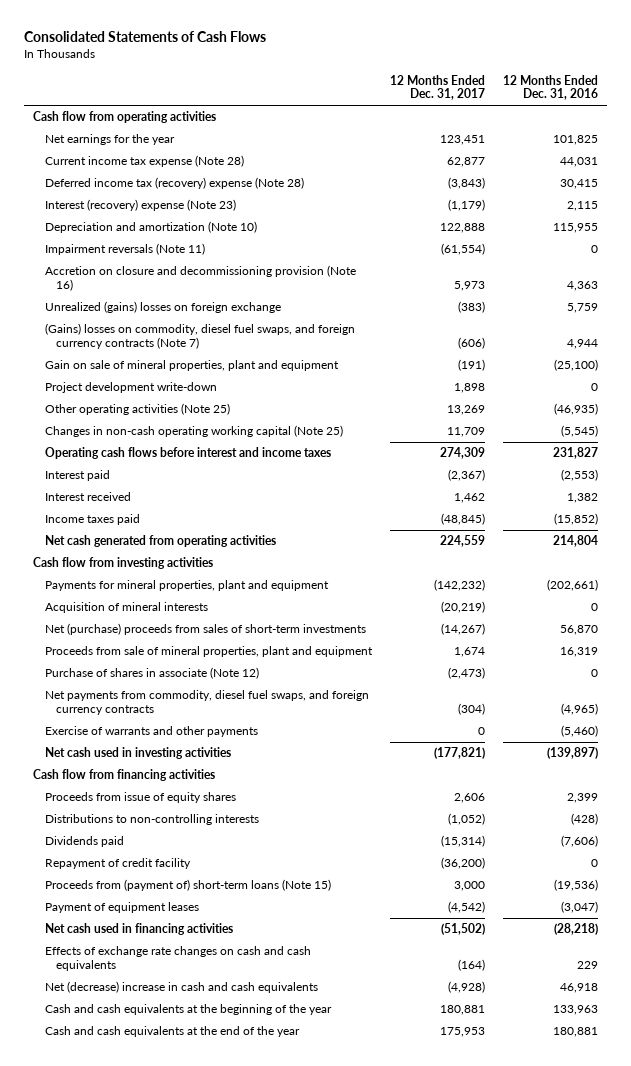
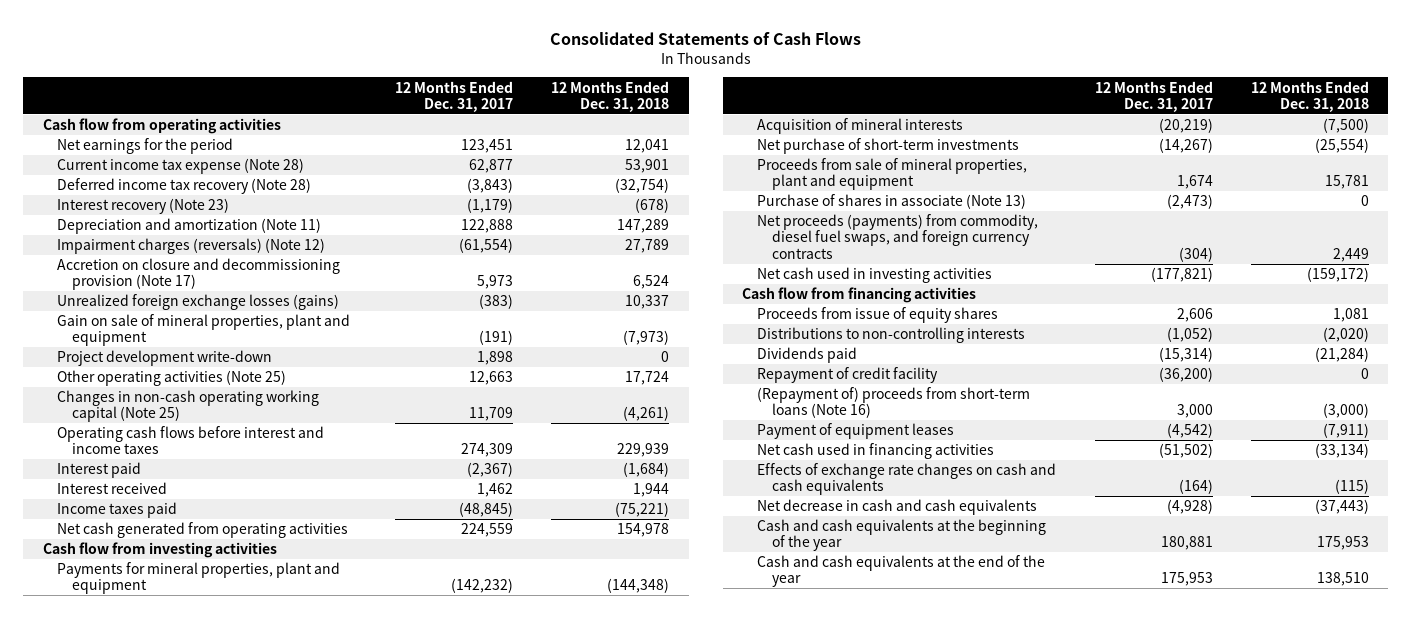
- | 12 Months Ended Dec. 31, 2017 | 12 Months Ended Dec. 31, 2016
+ | 12 Months Ended Dec. 31, 2017 | 12 Months Ended Dec. 31, 2018
- Net earnings for the year | 123,451 | 101,825
+ Net earnings for the period | 123,451 | 12,041
- Deferred income tax (recovery) expense (Note 28) | (3,843) | 30,415
- Interest (recovery) expense (Note 23) | (1,179) | 2,115
- Depreciation and amortization (Note 10) | 122,888 | 115,955
- Impairment reversals (Note 11) | (61,554) | 0
- Accretion on closure and decommissioning provision (Note 16) | 5,973 | 4,363
- Unrealized (gains) losses on foreign exchange | (383) | 5,759
- (Gains) losses on commodity, diesel fuel swaps, and foreign currency contracts (Note 7) | (606) | 4,944
+ Deferred income tax recovery (Note 28) | (3,843) | (32,754)
+ Interest recovery (Note 23) | (1,179) | (678)
+ Depreciation and amortization (Note 11) | 122,888 | 147,289
+ Impairment charges (reversals) (Note 12) | (61,554) | 27,789
+ Accretion on closure and decommissioning provision (Note 17) | 5,973 | 6,524
+ Unrealized foreign exchange losses (gains) | (383) | 10,337
- Other operating activities (Note 25) | 13,269 | (46,935)
+ Other operating activities (Note 25) | 12,663 | 17,724
- Net (purchase) proceeds from sales of short-term investments | (14,267) | 56,870
+ Net purchase of short-term investments | (14,267) | (25,554)
- Purchase of shares in associate (Note 12) | (2,473) | 0
- Net payments from commodity, diesel fuel swaps, and foreign currency contracts | (304) | (4,965)
- Exercise of warrants and other payments | 0 | (5,460)
+ Purchase of shares in associate (Note 13) | (2,473) | 0
+ Net proceeds (payments) from commodity, diesel fuel swaps, and foreign currency contracts | (304) | 2,449
- Proceeds from (payment of) short-term loans (Note 15) | 3,000 | (19,536)
+ (Repayment of) proceeds from short-term loans (Note 16) | 3,000 | (3,000)
- Net (decrease) increase in cash and cash equivalents | (4,928) | 46,918
+ Net decrease in cash and cash equivalents | (4,928) | (37,443)

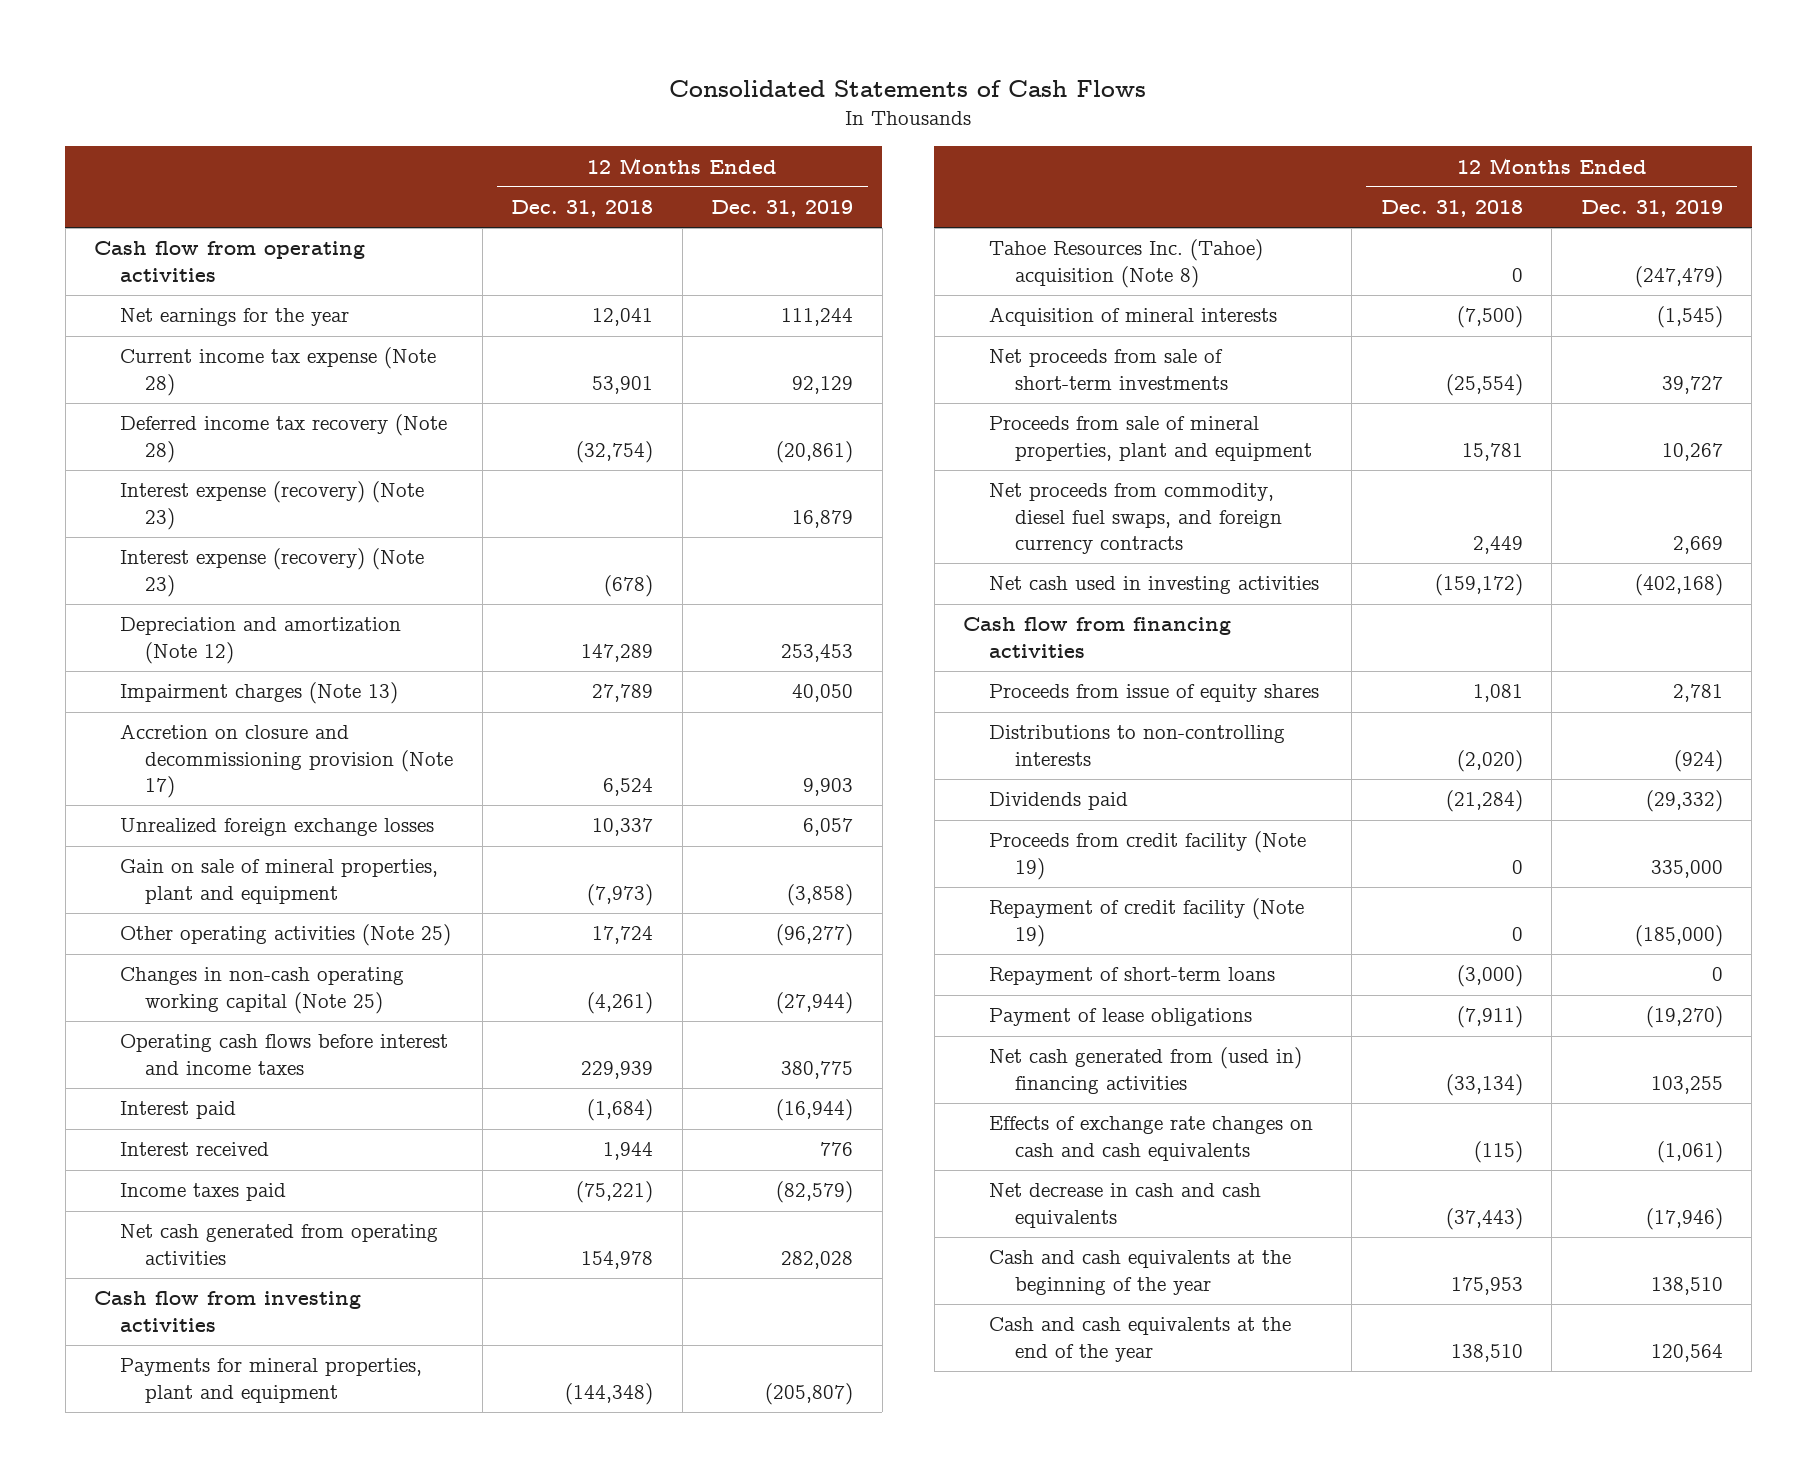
- | 12 Months Ended Dec. 31, 2017 | 12 Months Ended Dec. 31, 2018
+ | 12 Months Ended Dec. 31, 2018 | 12 Months Ended Dec. 31, 2019
- Net earnings for the period | 123,451 | 12,041
+ Net earnings for the year | 12,041 | 111,244
- Interest recovery (Note 23) | (1,179) | (678)
- Depreciation and amortization (Note 11) | 122,888 | 147,289
- Impairment charges (reversals) (Note 12) | (61,554) | 27,789
+ Interest expense (recovery) (Note 23) | | 16,879
+ Interest expense (recovery) (Note 23) | (678) |
+ Depreciation and amortization (Note 12) | 147,289 | 253,453
+ Impairment charges (Note 13) | 27,789 | 40,050
- Unrealized foreign exchange losses (gains) | (383) | 10,337
+ Unrealized foreign exchange losses | 10,337 | 6,057
- Project development write-down | 1,898 | 0
+ Tahoe Resources Inc. (Tahoe) acquisition (Note 8) | 0 | (247,479)
- Net purchase of short-term investments | (14,267) | (25,554)
+ Net proceeds from sale of short-term investments | (25,554) | 39,727
- Purchase of shares in associate (Note 13) | (2,473) | 0
- Net proceeds (payments) from commodity, diesel fuel swaps, and foreign currency contracts | (304) | 2,449
+ Net proceeds from commodity, diesel fuel swaps, and foreign currency contracts | 2,449 | 2,669
- Repayment of credit facility | (36,200) | 0
- (Repayment of) proceeds from short-term loans (Note 16) | 3,000 | (3,000)
- Payment of equipment leases | (4,542) | (7,911)
- Net cash used in financing activities | (51,502) | (33,134)
+ Proceeds from credit facility (Note 19) | 0 | 335,000
+ Repayment of credit facility (Note 19) | 0 | (185,000)
+ Repayment of short-term loans | (3,000) | 0
+ Payment of lease obligations | (7,911) | (19,270)
+ Net cash generated from (used in) financing activities | (33,134) | 103,255

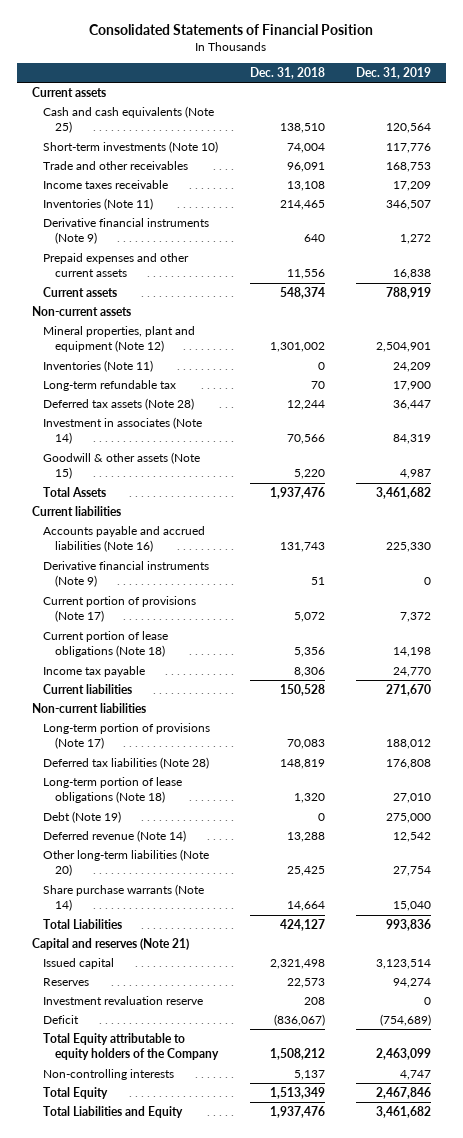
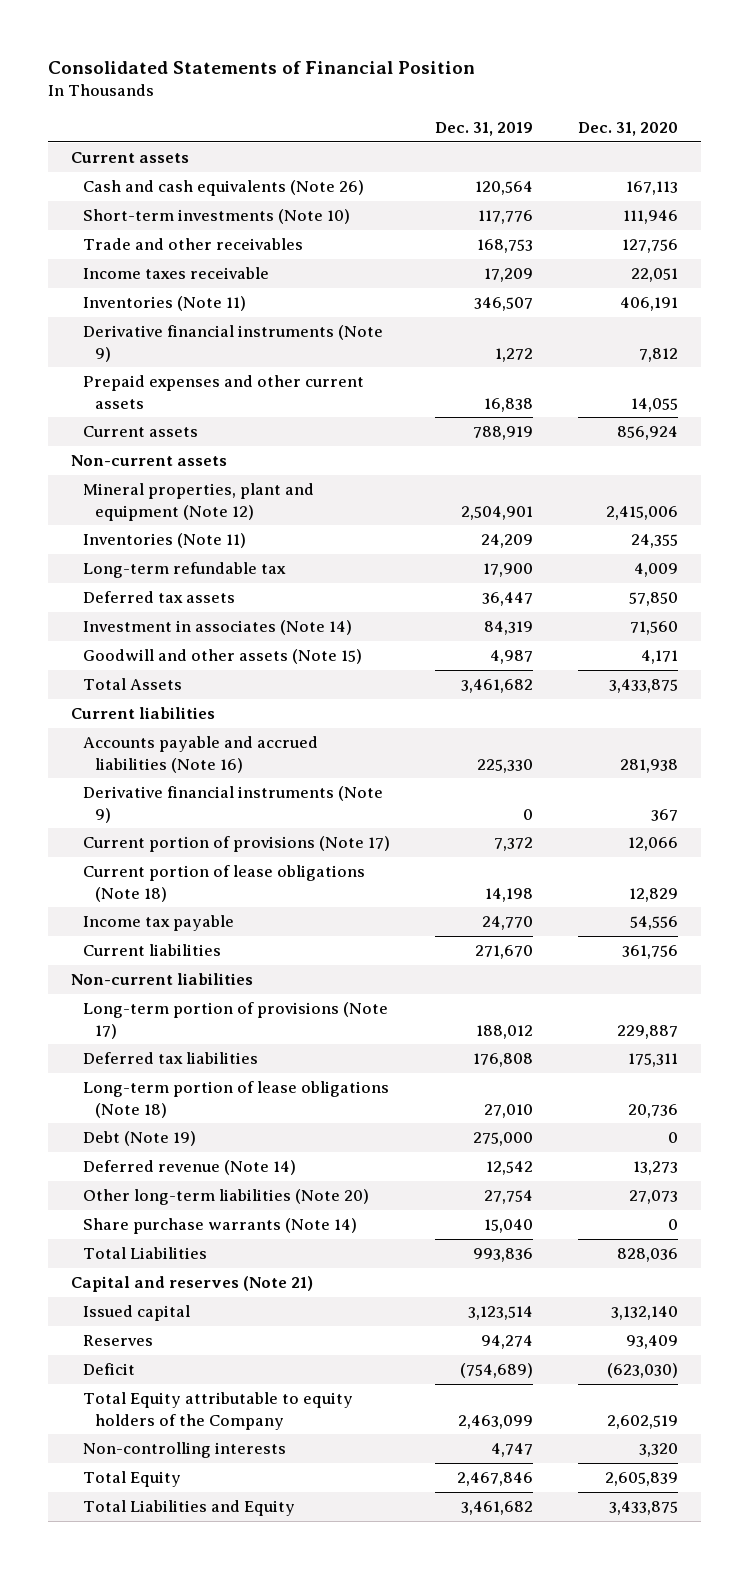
- | Dec. 31, 2018 | Dec. 31, 2019
+ | Dec. 31, 2019 | Dec. 31, 2020
- Cash and cash equivalents (Note 25) | 138,510 | 120,564
+ Cash and cash equivalents (Note 26) | 120,564 | 167,113
- Deferred tax assets (Note 28) | 12,244 | 36,447
+ Deferred tax assets | 36,447 | 57,850
- Goodwill & other assets (Note 15) | 5,220 | 4,987
+ Goodwill and other assets (Note 15) | 4,987 | 4,171
- Deferred tax liabilities (Note 28) | 148,819 | 176,808
+ Deferred tax liabilities | 176,808 | 175,311
- Investment revaluation reserve | 208 | 0

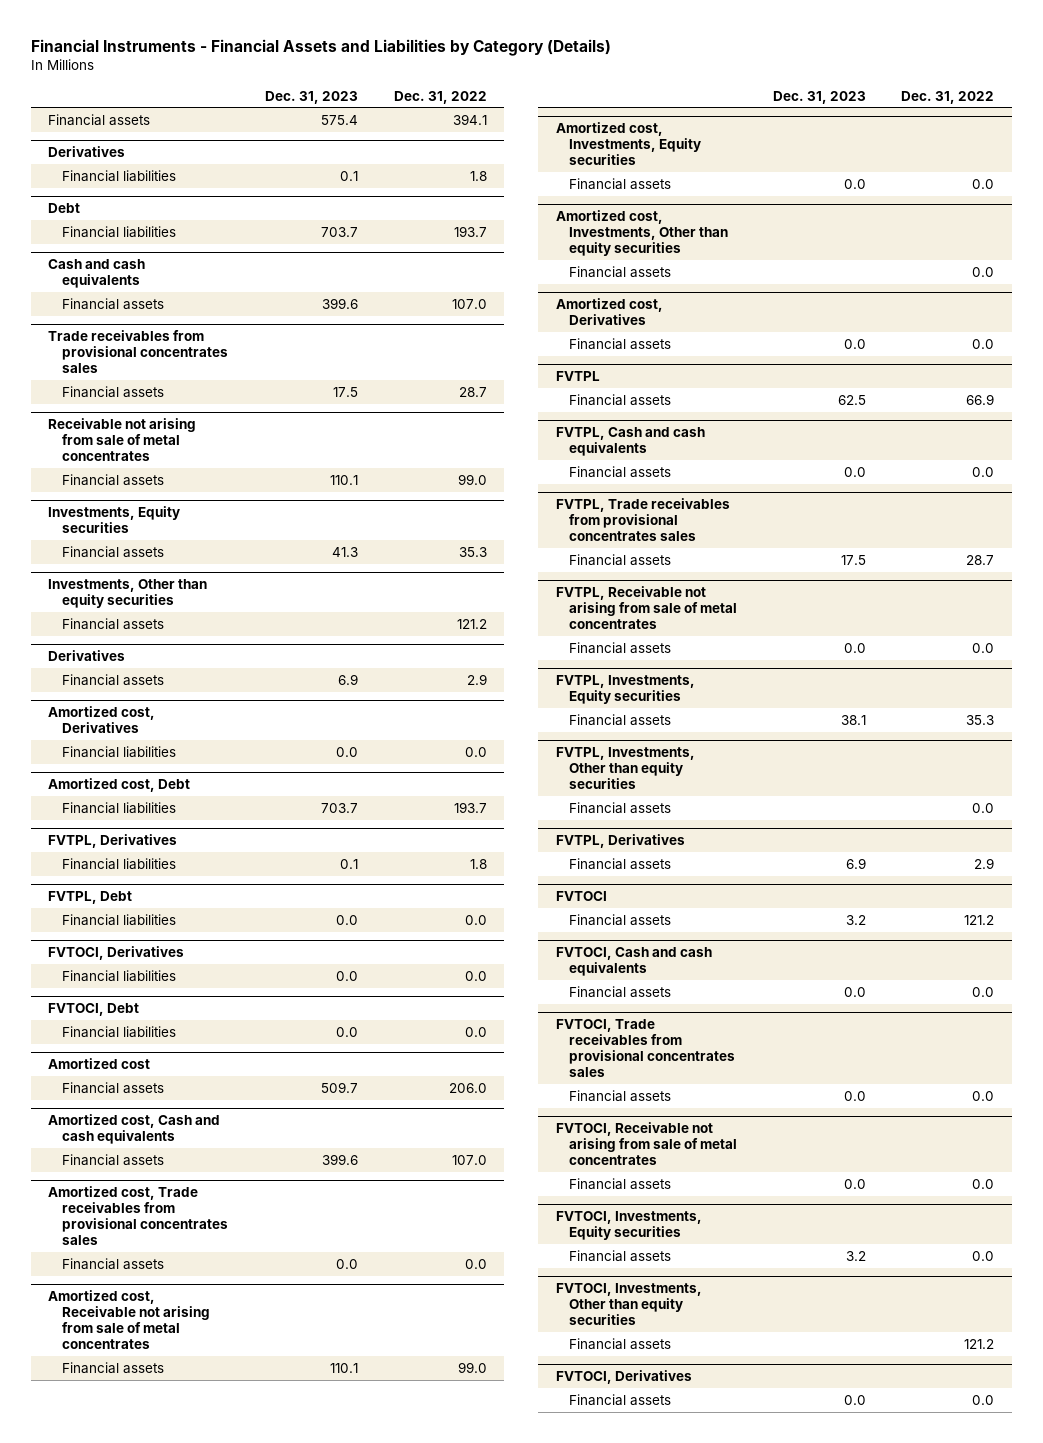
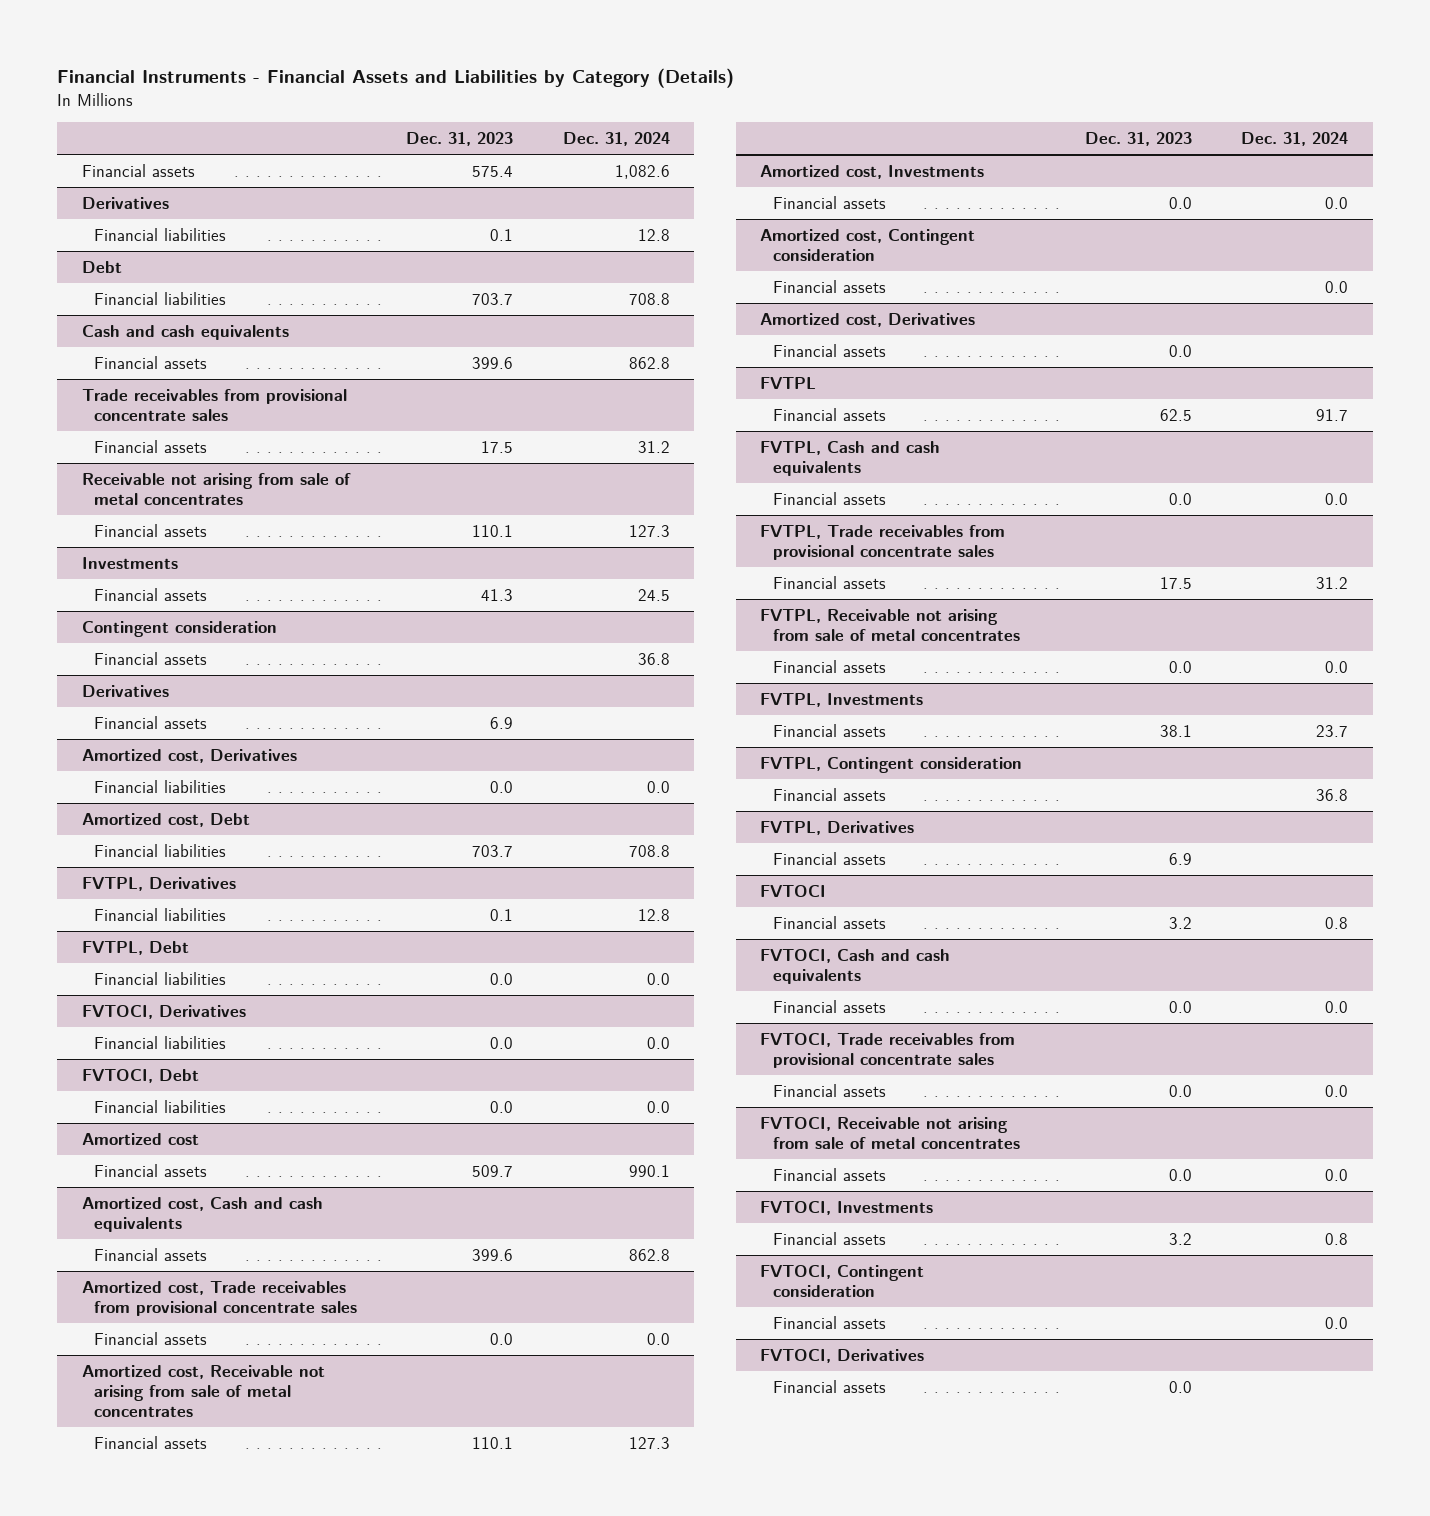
- | Dec. 31, 2023 | Dec. 31, 2022
+ | Dec. 31, 2023 | Dec. 31, 2024
- Trade receivables from provisional concentrates sales
+ Trade receivables from provisional concentrate sales
- Investments, Equity securities
+ Investments
- Investments, Other than equity securities
+ Contingent consideration
- Amortized cost, Trade receivables from provisional concentrates sales
+ Amortized cost, Trade receivables from provisional concentrate sales
- Amortized cost, Investments, Equity securities
+ Amortized cost, Investments
- Amortized cost, Investments, Other than equity securities
+ Amortized cost, Contingent consideration
- FVTPL, Trade receivables from provisional concentrates sales
+ FVTPL, Trade receivables from provisional concentrate sales
- FVTPL, Investments, Equity securities
+ FVTPL, Investments
- FVTPL, Investments, Other than equity securities
+ FVTPL, Contingent consideration
- FVTOCI, Trade receivables from provisional concentrates sales
+ FVTOCI, Trade receivables from provisional concentrate sales
- FVTOCI, Investments, Equity securities
+ FVTOCI, Investments
- FVTOCI, Investments, Other than equity securities
+ FVTOCI, Contingent consideration

